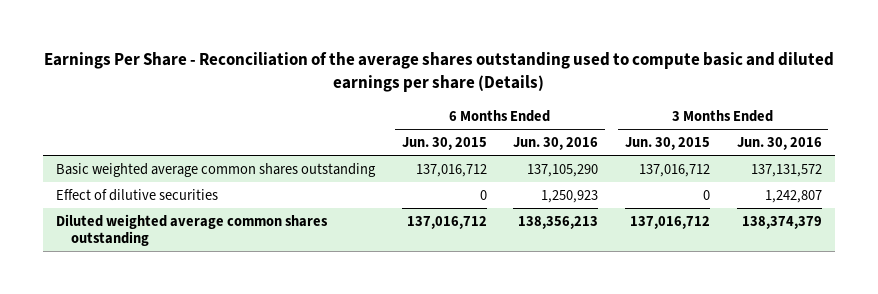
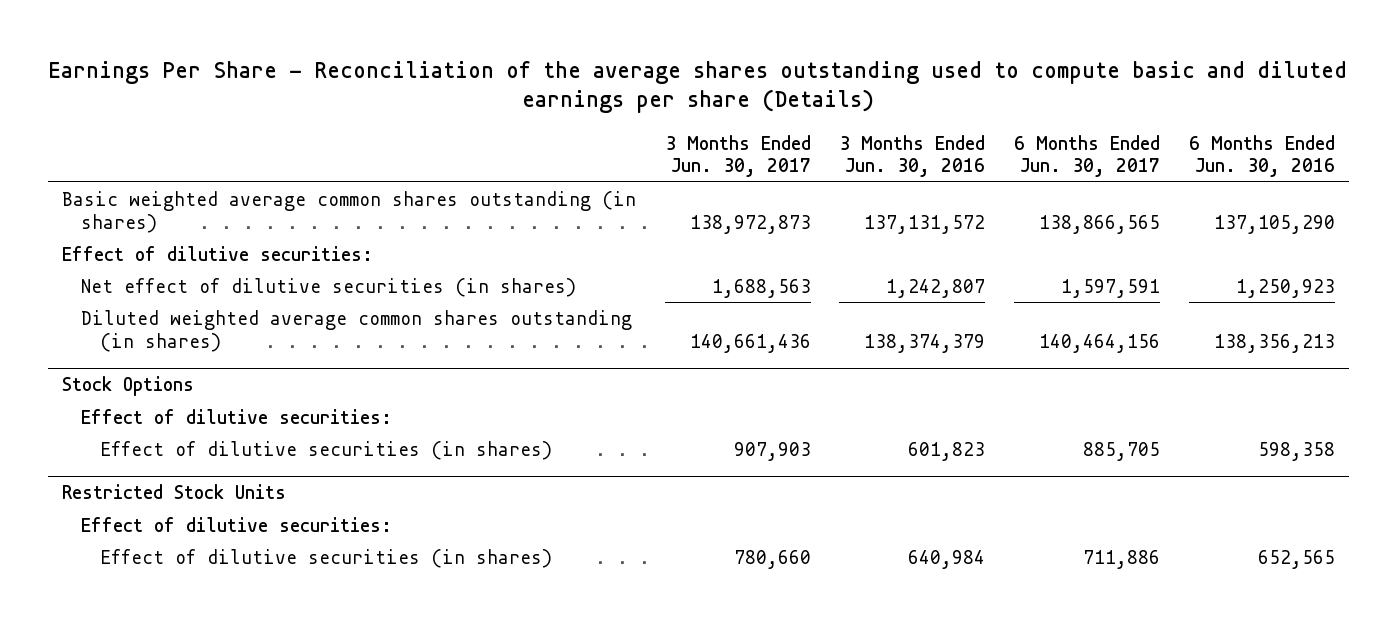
- | 6 Months Ended Jun. 30, 2015 | 6 Months Ended Jun. 30, 2016 | 3 Months Ended Jun. 30, 2015 | 3 Months Ended Jun. 30, 2016
+ | 3 Months Ended Jun. 30, 2017 | 3 Months Ended Jun. 30, 2016 | 6 Months Ended Jun. 30, 2017 | 6 Months Ended Jun. 30, 2016
- Basic weighted average common shares outstanding | 137,016,712 | 137,105,290 | 137,016,712 | 137,131,572
- Effect of dilutive securities | 0 | 1,250,923 | 0 | 1,242,807
- Diluted weighted average common shares outstanding | 137,016,712 | 138,356,213 | 137,016,712 | 138,374,379
+ Basic weighted average common shares outstanding (in shares) | 138,972,873 | 137,131,572 | 138,866,565 | 137,105,290
+ Effect of dilutive securities:
+ Net effect of dilutive securities (in shares) | 1,688,563 | 1,242,807 | 1,597,591 | 1,250,923
+ Diluted weighted average common shares outstanding (in shares) | 140,661,436 | 138,374,379 | 140,464,156 | 138,356,213
+ Stock Options
+ Effect of dilutive securities:
+ Effect of dilutive securities (in shares) | 907,903 | 601,823 | 885,705 | 598,358
+ Restricted Stock Units
+ Effect of dilutive securities:
+ Effect of dilutive securities (in shares) | 780,660 | 640,984 | 711,886 | 652,565

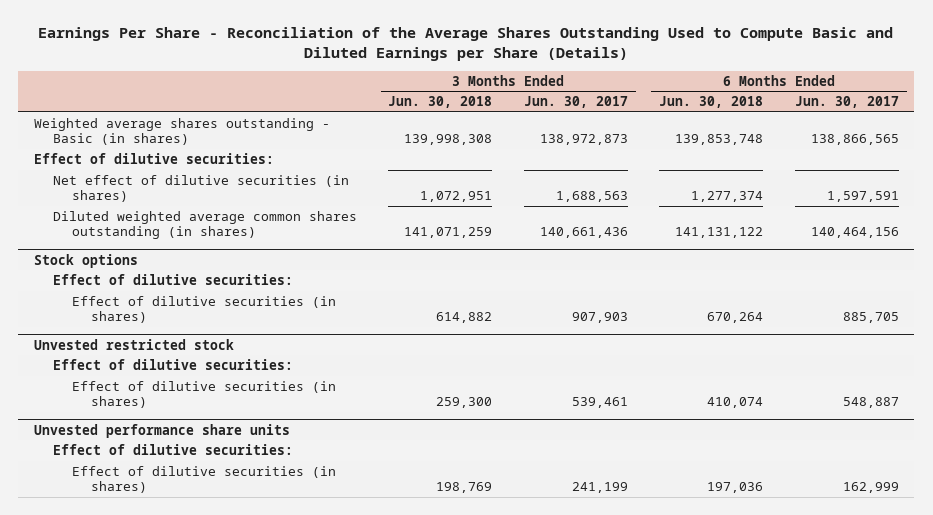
- Earnings Per Share - Reconciliation of the average shares outstanding used to compute basic and diluted earnings per share (Details)
+ Earnings Per Share - Reconciliation of the Average Shares Outstanding Used to Compute Basic and Diluted Earnings per Share (Details)
- | 3 Months Ended Jun. 30, 2017 | 3 Months Ended Jun. 30, 2016 | 6 Months Ended Jun. 30, 2017 | 6 Months Ended Jun. 30, 2016
+ | 3 Months Ended Jun. 30, 2018 | 3 Months Ended Jun. 30, 2017 | 6 Months Ended Jun. 30, 2018 | 6 Months Ended Jun. 30, 2017
- Basic weighted average common shares outstanding (in shares) | 138,972,873 | 137,131,572 | 138,866,565 | 137,105,290
+ Weighted average shares outstanding - Basic (in shares) | 139,998,308 | 138,972,873 | 139,853,748 | 138,866,565
- Stock Options
+ Stock options
- Restricted Stock Units
+ Unvested restricted stock
- Effect of dilutive securities (in shares) | 780,660 | 640,984 | 711,886 | 652,565
+ Effect of dilutive securities (in shares) | 259,300 | 539,461 | 410,074 | 548,887
+ Unvested performance share units
+ Effect of dilutive securities:
+ Effect of dilutive securities (in shares) | 198,769 | 241,199 | 197,036 | 162,999

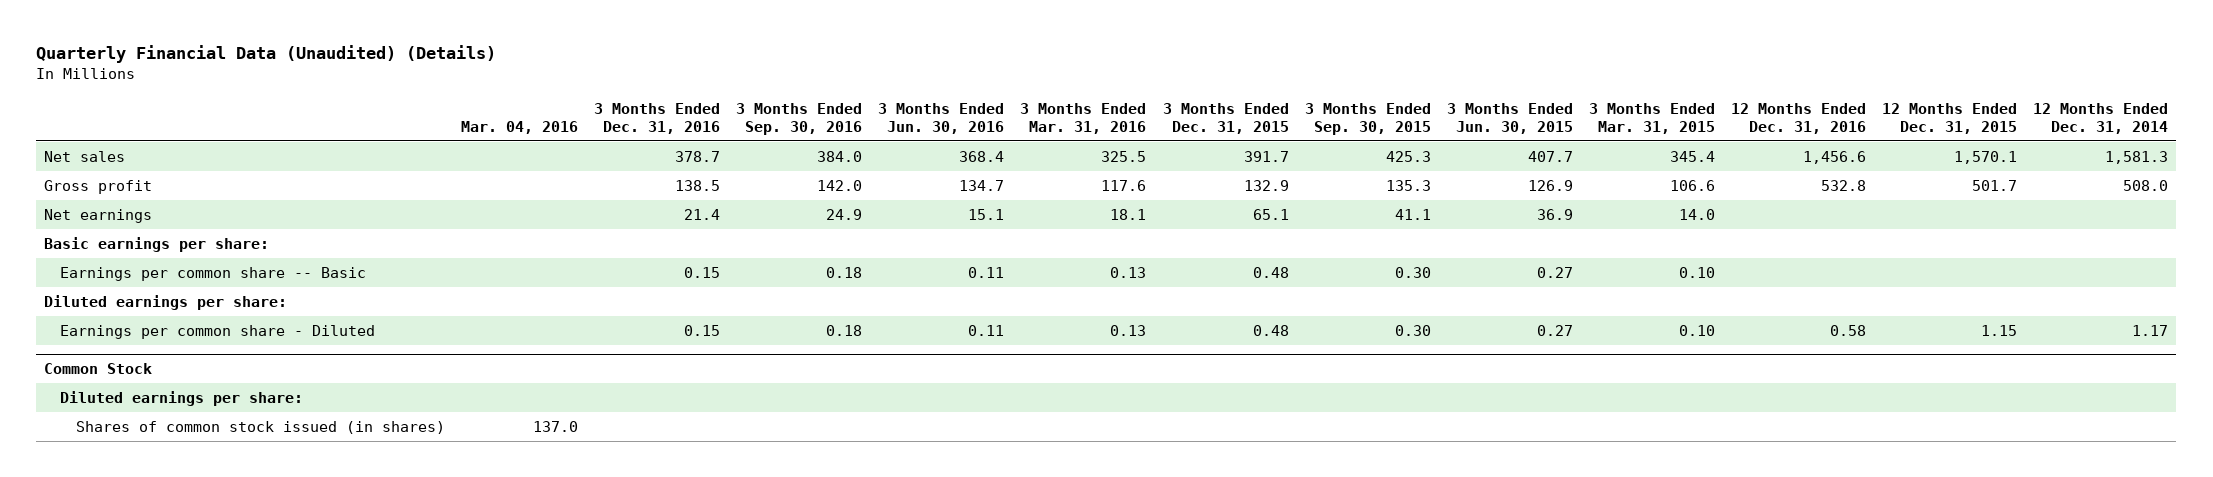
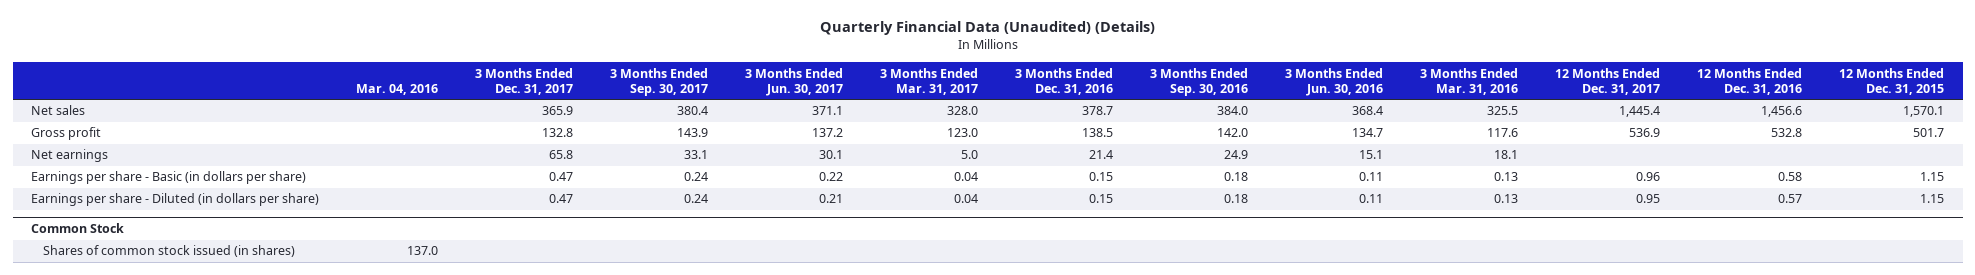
- | Mar. 04, 2016 | 3 Months Ended Dec. 31, 2016 | 3 Months Ended Sep. 30, 2016 | 3 Months Ended Jun. 30, 2016 | 3 Months Ended Mar. 31, 2016 | 3 Months Ended Dec. 31, 2015 | 3 Months Ended Sep. 30, 2015 | 3 Months Ended Jun. 30, 2015 | 3 Months Ended Mar. 31, 2015 | 12 Months Ended Dec. 31, 2016 | 12 Months Ended Dec. 31, 2015 | 12 Months Ended Dec. 31, 2014
+ | Mar. 04, 2016 | 3 Months Ended Dec. 31, 2017 | 3 Months Ended Sep. 30, 2017 | 3 Months Ended Jun. 30, 2017 | 3 Months Ended Mar. 31, 2017 | 3 Months Ended Dec. 31, 2016 | 3 Months Ended Sep. 30, 2016 | 3 Months Ended Jun. 30, 2016 | 3 Months Ended Mar. 31, 2016 | 12 Months Ended Dec. 31, 2017 | 12 Months Ended Dec. 31, 2016 | 12 Months Ended Dec. 31, 2015
- Basic earnings per share:
- Earnings per common share -- Basic | | 0.15 | 0.18 | 0.11 | 0.13 | 0.48 | 0.30 | 0.27 | 0.10 | | |
- Diluted earnings per share:
- Earnings per common share - Diluted | | 0.15 | 0.18 | 0.11 | 0.13 | 0.48 | 0.30 | 0.27 | 0.10 | 0.58 | 1.15 | 1.17
+ Earnings per share - Basic (in dollars per share) | | 0.47 | 0.24 | 0.22 | 0.04 | 0.15 | 0.18 | 0.11 | 0.13 | 0.96 | 0.58 | 1.15
+ Earnings per share - Diluted (in dollars per share) | | 0.47 | 0.24 | 0.21 | 0.04 | 0.15 | 0.18 | 0.11 | 0.13 | 0.95 | 0.57 | 1.15
@ Common Stock
- Diluted earnings per share:

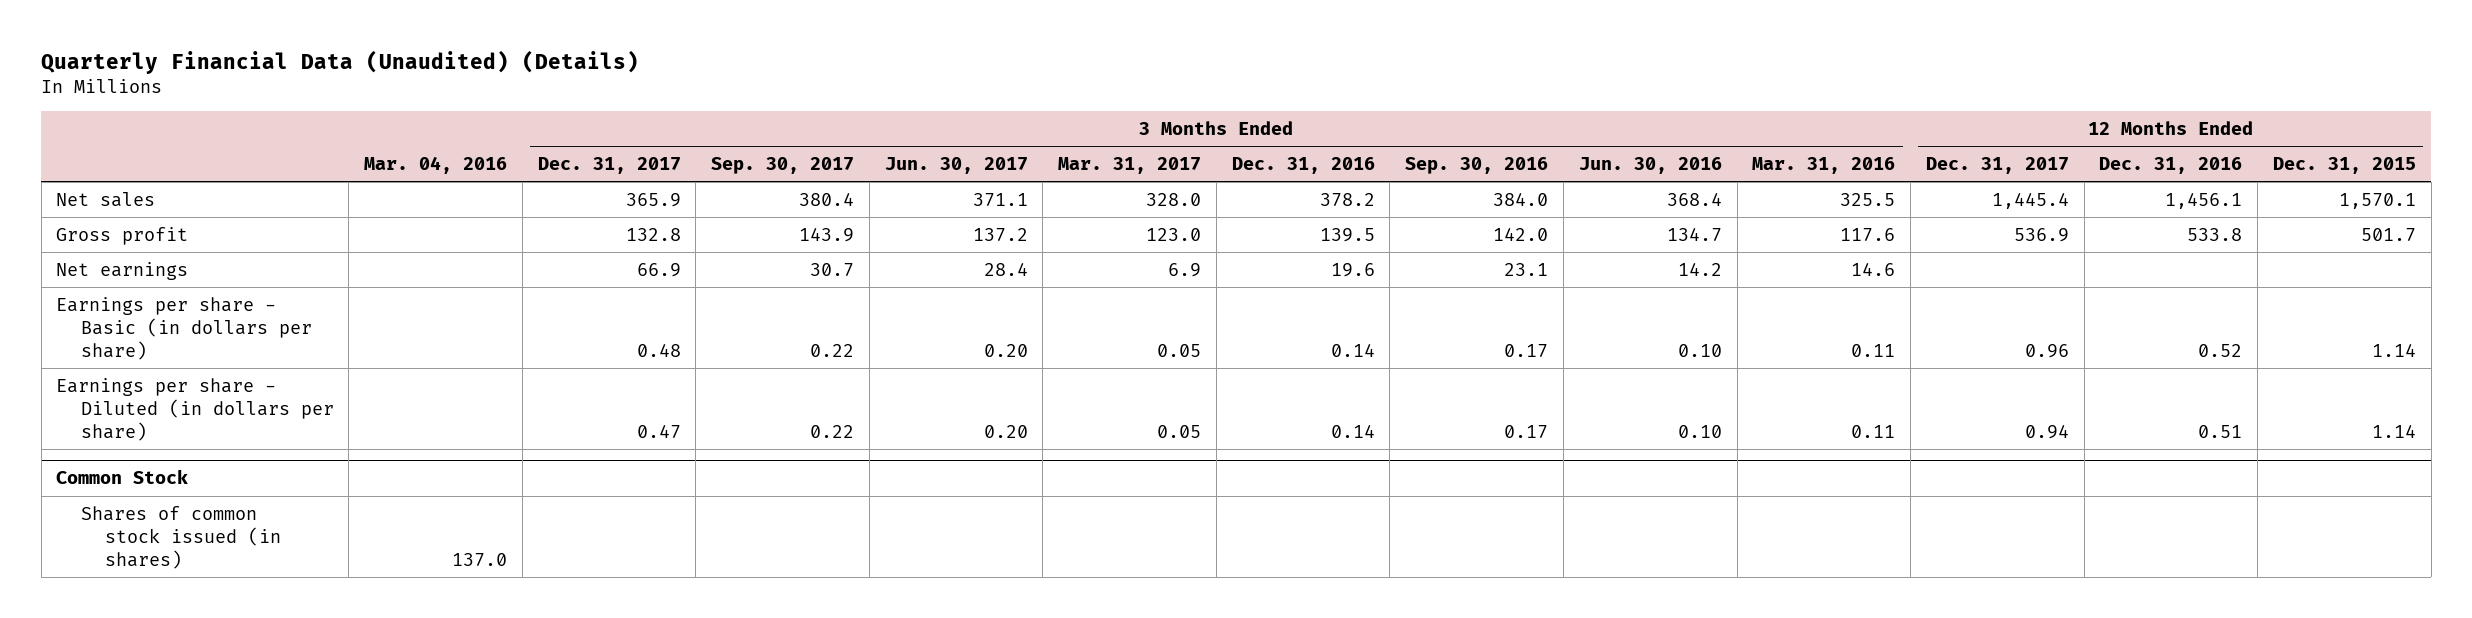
- Net sales | | 365.9 | 380.4 | 371.1 | 328.0 | 378.7 | 384.0 | 368.4 | 325.5 | 1,445.4 | 1,456.6 | 1,570.1
- Gross profit | | 132.8 | 143.9 | 137.2 | 123.0 | 138.5 | 142.0 | 134.7 | 117.6 | 536.9 | 532.8 | 501.7
- Net earnings | | 65.8 | 33.1 | 30.1 | 5.0 | 21.4 | 24.9 | 15.1 | 18.1 | | |
- Earnings per share - Basic (in dollars per share) | | 0.47 | 0.24 | 0.22 | 0.04 | 0.15 | 0.18 | 0.11 | 0.13 | 0.96 | 0.58 | 1.15
- Earnings per share - Diluted (in dollars per share) | | 0.47 | 0.24 | 0.21 | 0.04 | 0.15 | 0.18 | 0.11 | 0.13 | 0.95 | 0.57 | 1.15
+ Net sales | | 365.9 | 380.4 | 371.1 | 328.0 | 378.2 | 384.0 | 368.4 | 325.5 | 1,445.4 | 1,456.1 | 1,570.1
+ Gross profit | | 132.8 | 143.9 | 137.2 | 123.0 | 139.5 | 142.0 | 134.7 | 117.6 | 536.9 | 533.8 | 501.7
+ Net earnings | | 66.9 | 30.7 | 28.4 | 6.9 | 19.6 | 23.1 | 14.2 | 14.6 | | |
+ Earnings per share - Basic (in dollars per share) | | 0.48 | 0.22 | 0.20 | 0.05 | 0.14 | 0.17 | 0.10 | 0.11 | 0.96 | 0.52 | 1.14
+ Earnings per share - Diluted (in dollars per share) | | 0.47 | 0.22 | 0.20 | 0.05 | 0.14 | 0.17 | 0.10 | 0.11 | 0.94 | 0.51 | 1.14

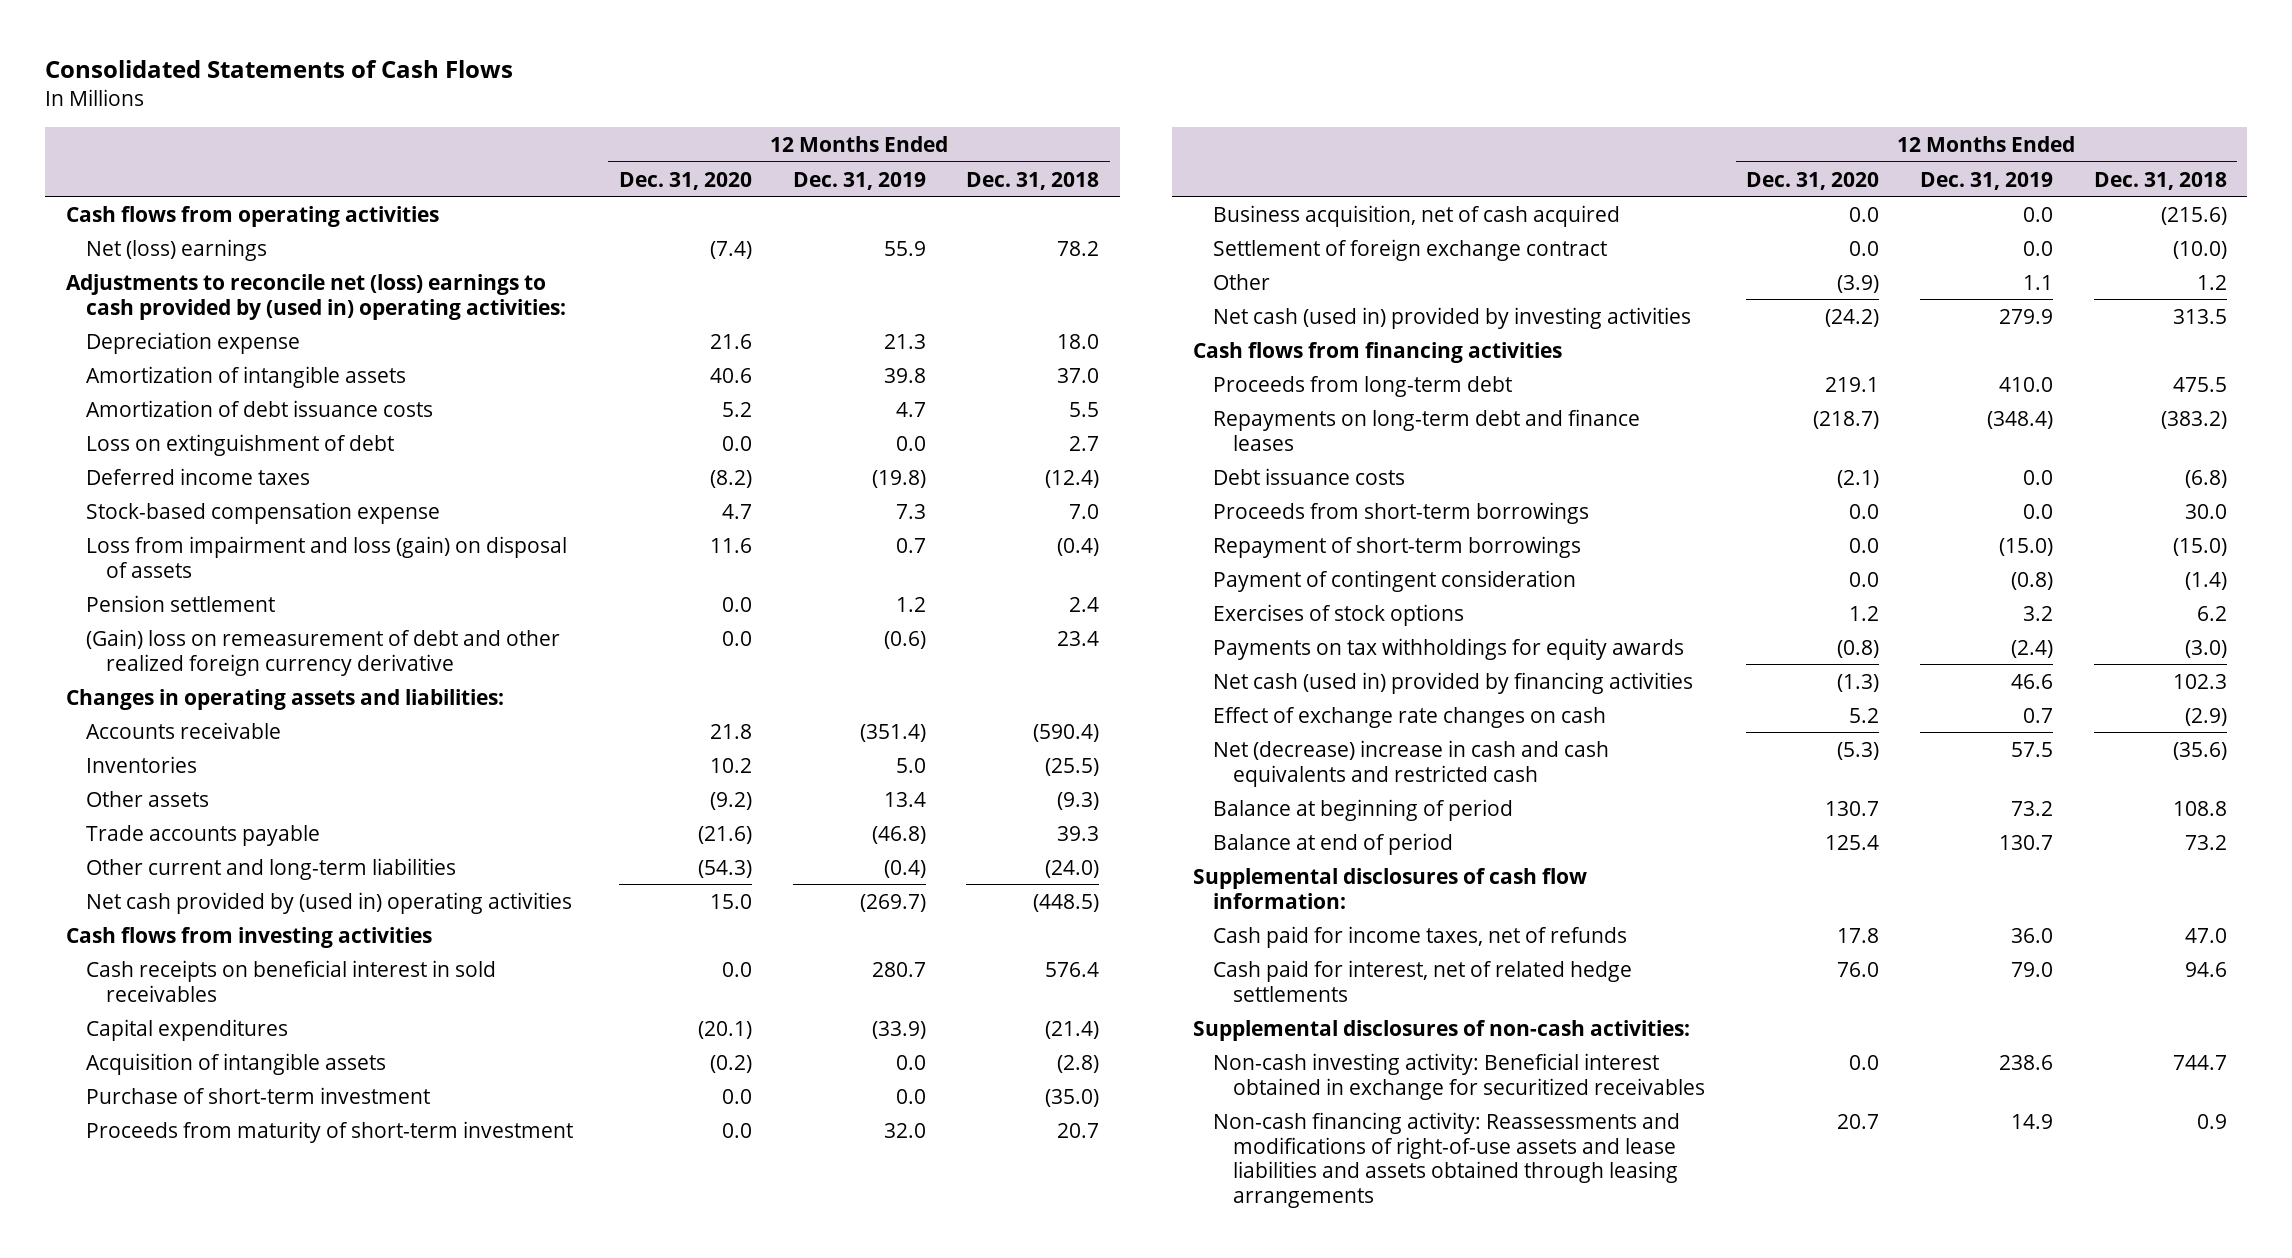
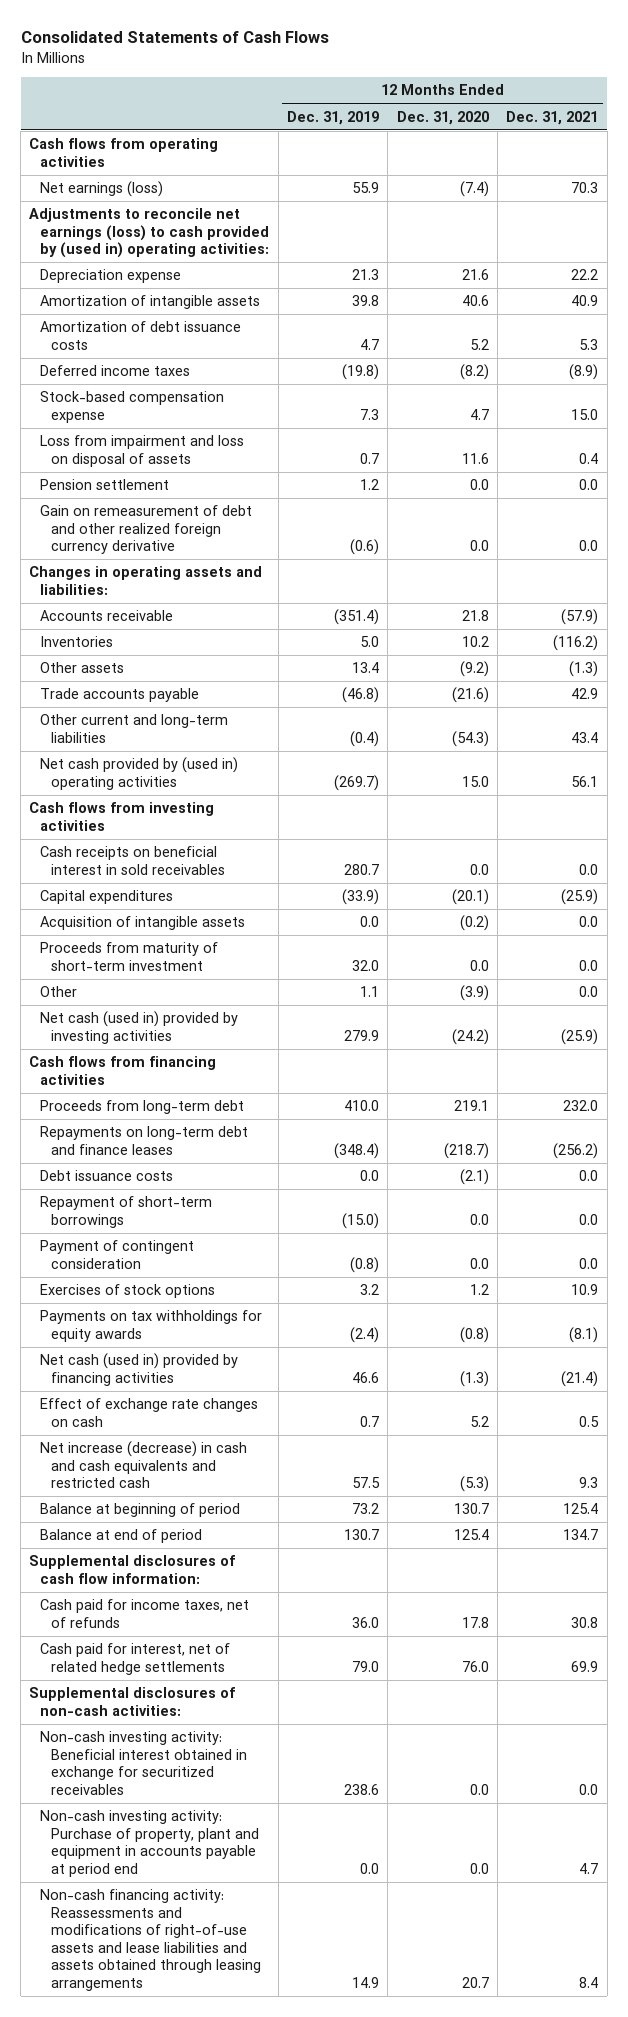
- | 12 Months Ended Dec. 31, 2020 | 12 Months Ended Dec. 31, 2019 | 12 Months Ended Dec. 31, 2018
+ | 12 Months Ended Dec. 31, 2019 | 12 Months Ended Dec. 31, 2020 | 12 Months Ended Dec. 31, 2021
- Net (loss) earnings | (7.4) | 55.9 | 78.2
- Adjustments to reconcile net (loss) earnings to cash provided by (used in) operating activities:
+ Net earnings (loss) | 55.9 | (7.4) | 70.3
+ Adjustments to reconcile net earnings (loss) to cash provided by (used in) operating activities:
- Loss on extinguishment of debt | 0.0 | 0.0 | 2.7
- Loss from impairment and loss (gain) on disposal of assets | 11.6 | 0.7 | (0.4)
+ Loss from impairment and loss on disposal of assets | 0.7 | 11.6 | 0.4
- (Gain) loss on remeasurement of debt and other realized foreign currency derivative | 0.0 | (0.6) | 23.4
+ Gain on remeasurement of debt and other realized foreign currency derivative | (0.6) | 0.0 | 0.0
- Purchase of short-term investment | 0.0 | 0.0 | (35.0)
- Business acquisition, net of cash acquired | 0.0 | 0.0 | (215.6)
- Settlement of foreign exchange contract | 0.0 | 0.0 | (10.0)
- Proceeds from short-term borrowings | 0.0 | 0.0 | 30.0
- Net (decrease) increase in cash and cash equivalents and restricted cash | (5.3) | 57.5 | (35.6)
+ Net increase (decrease) in cash and cash equivalents and restricted cash | 57.5 | (5.3) | 9.3
+ Non-cash investing activity: Purchase of property, plant and equipment in accounts payable at period end | 0.0 | 0.0 | 4.7

